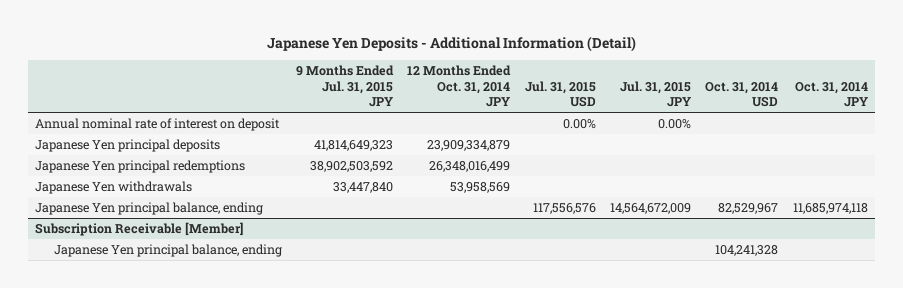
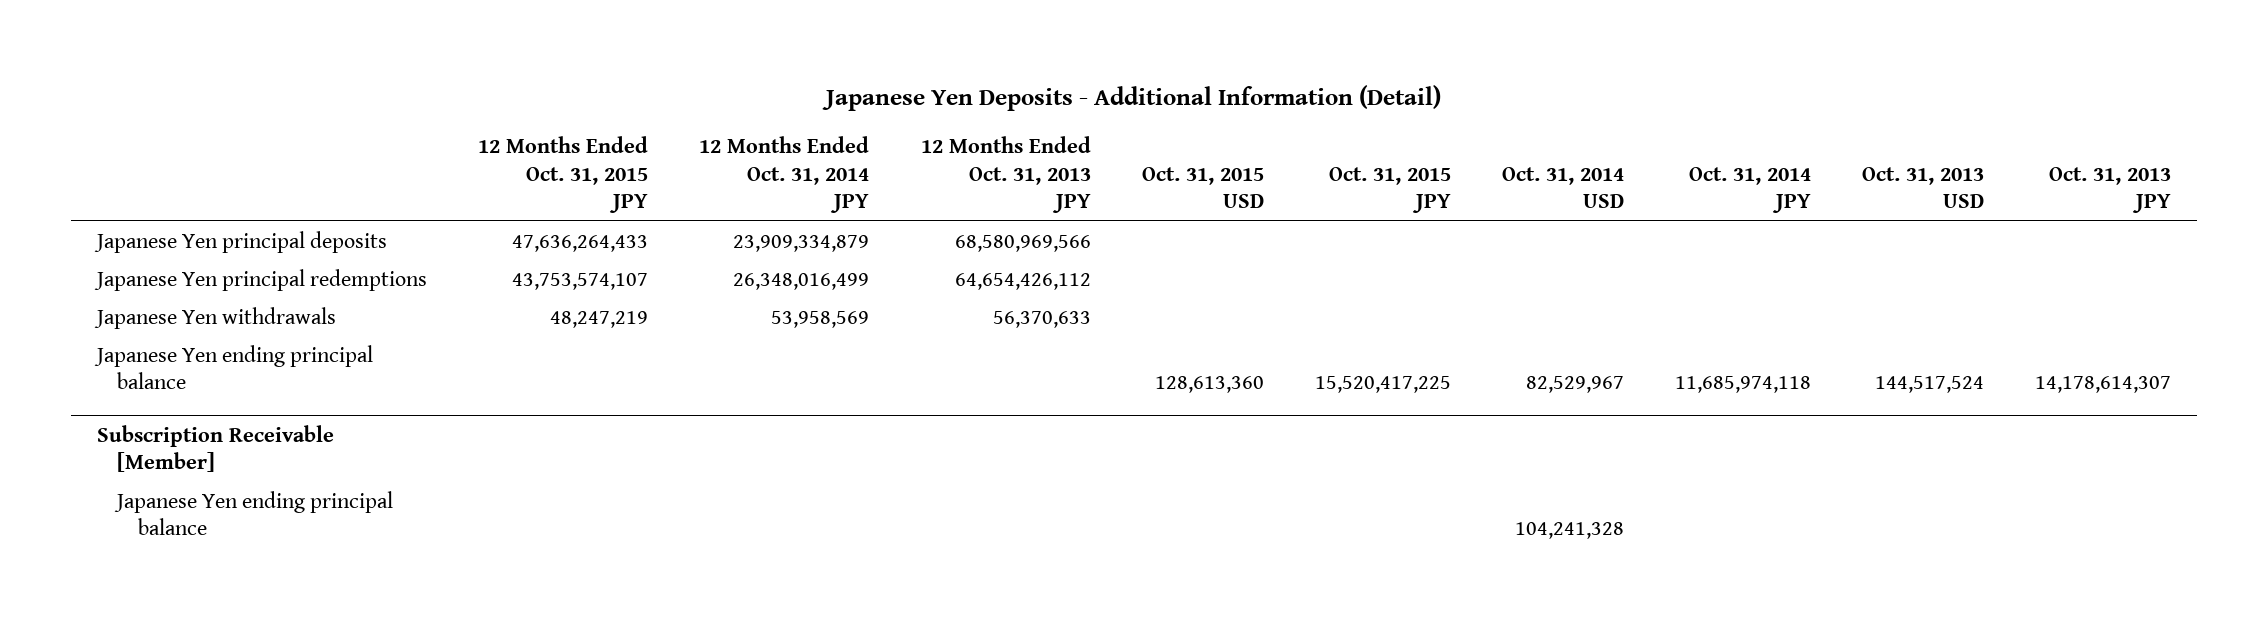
- | 9 Months Ended Jul. 31, 2015 JPY | 12 Months Ended Oct. 31, 2014 JPY | Jul. 31, 2015 USD | Jul. 31, 2015 JPY | Oct. 31, 2014 USD | Oct. 31, 2014 JPY
+ | 12 Months Ended Oct. 31, 2015 JPY | 12 Months Ended Oct. 31, 2014 JPY | 12 Months Ended Oct. 31, 2013 JPY | Oct. 31, 2015 USD | Oct. 31, 2015 JPY | Oct. 31, 2014 USD | Oct. 31, 2014 JPY | Oct. 31, 2013 USD | Oct. 31, 2013 JPY
- Annual nominal rate of interest on deposit | | | 0.00% | 0.00% | |
- Japanese Yen principal balance, ending | | | 117,556,576 | 14,564,672,009 | 82,529,967 | 11,685,974,118
+ Japanese Yen ending principal balance | | | | 128,613,360 | 15,520,417,225 | 82,529,967 | 11,685,974,118 | 144,517,524 | 14,178,614,307
@ Subscription Receivable [Member]
- Japanese Yen principal balance, ending | | | | | 104,241,328 |
+ Japanese Yen ending principal balance | | | | | | 104,241,328 | | |

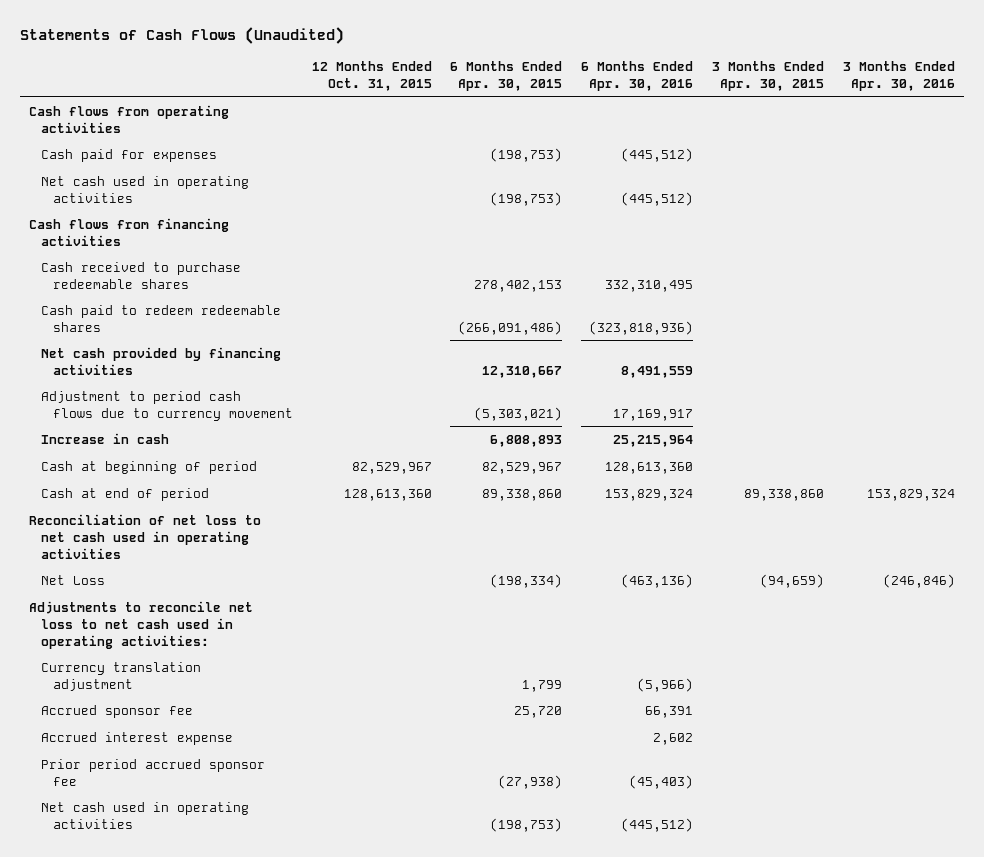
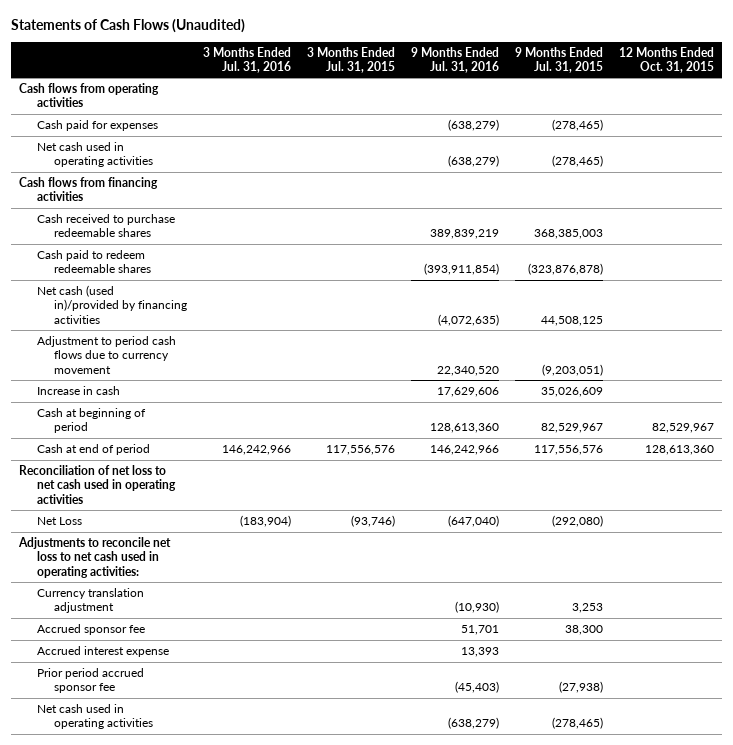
- | 12 Months Ended Oct. 31, 2015 | 6 Months Ended Apr. 30, 2015 | 6 Months Ended Apr. 30, 2016 | 3 Months Ended Apr. 30, 2015 | 3 Months Ended Apr. 30, 2016
+ | 3 Months Ended Jul. 31, 2016 | 3 Months Ended Jul. 31, 2015 | 9 Months Ended Jul. 31, 2016 | 9 Months Ended Jul. 31, 2015 | 12 Months Ended Oct. 31, 2015
- Net cash provided by financing activities | | 12,310,667 | 8,491,559 | |
+ Net cash (used in)/provided by financing activities | | | (4,072,635) | 44,508,125 |

